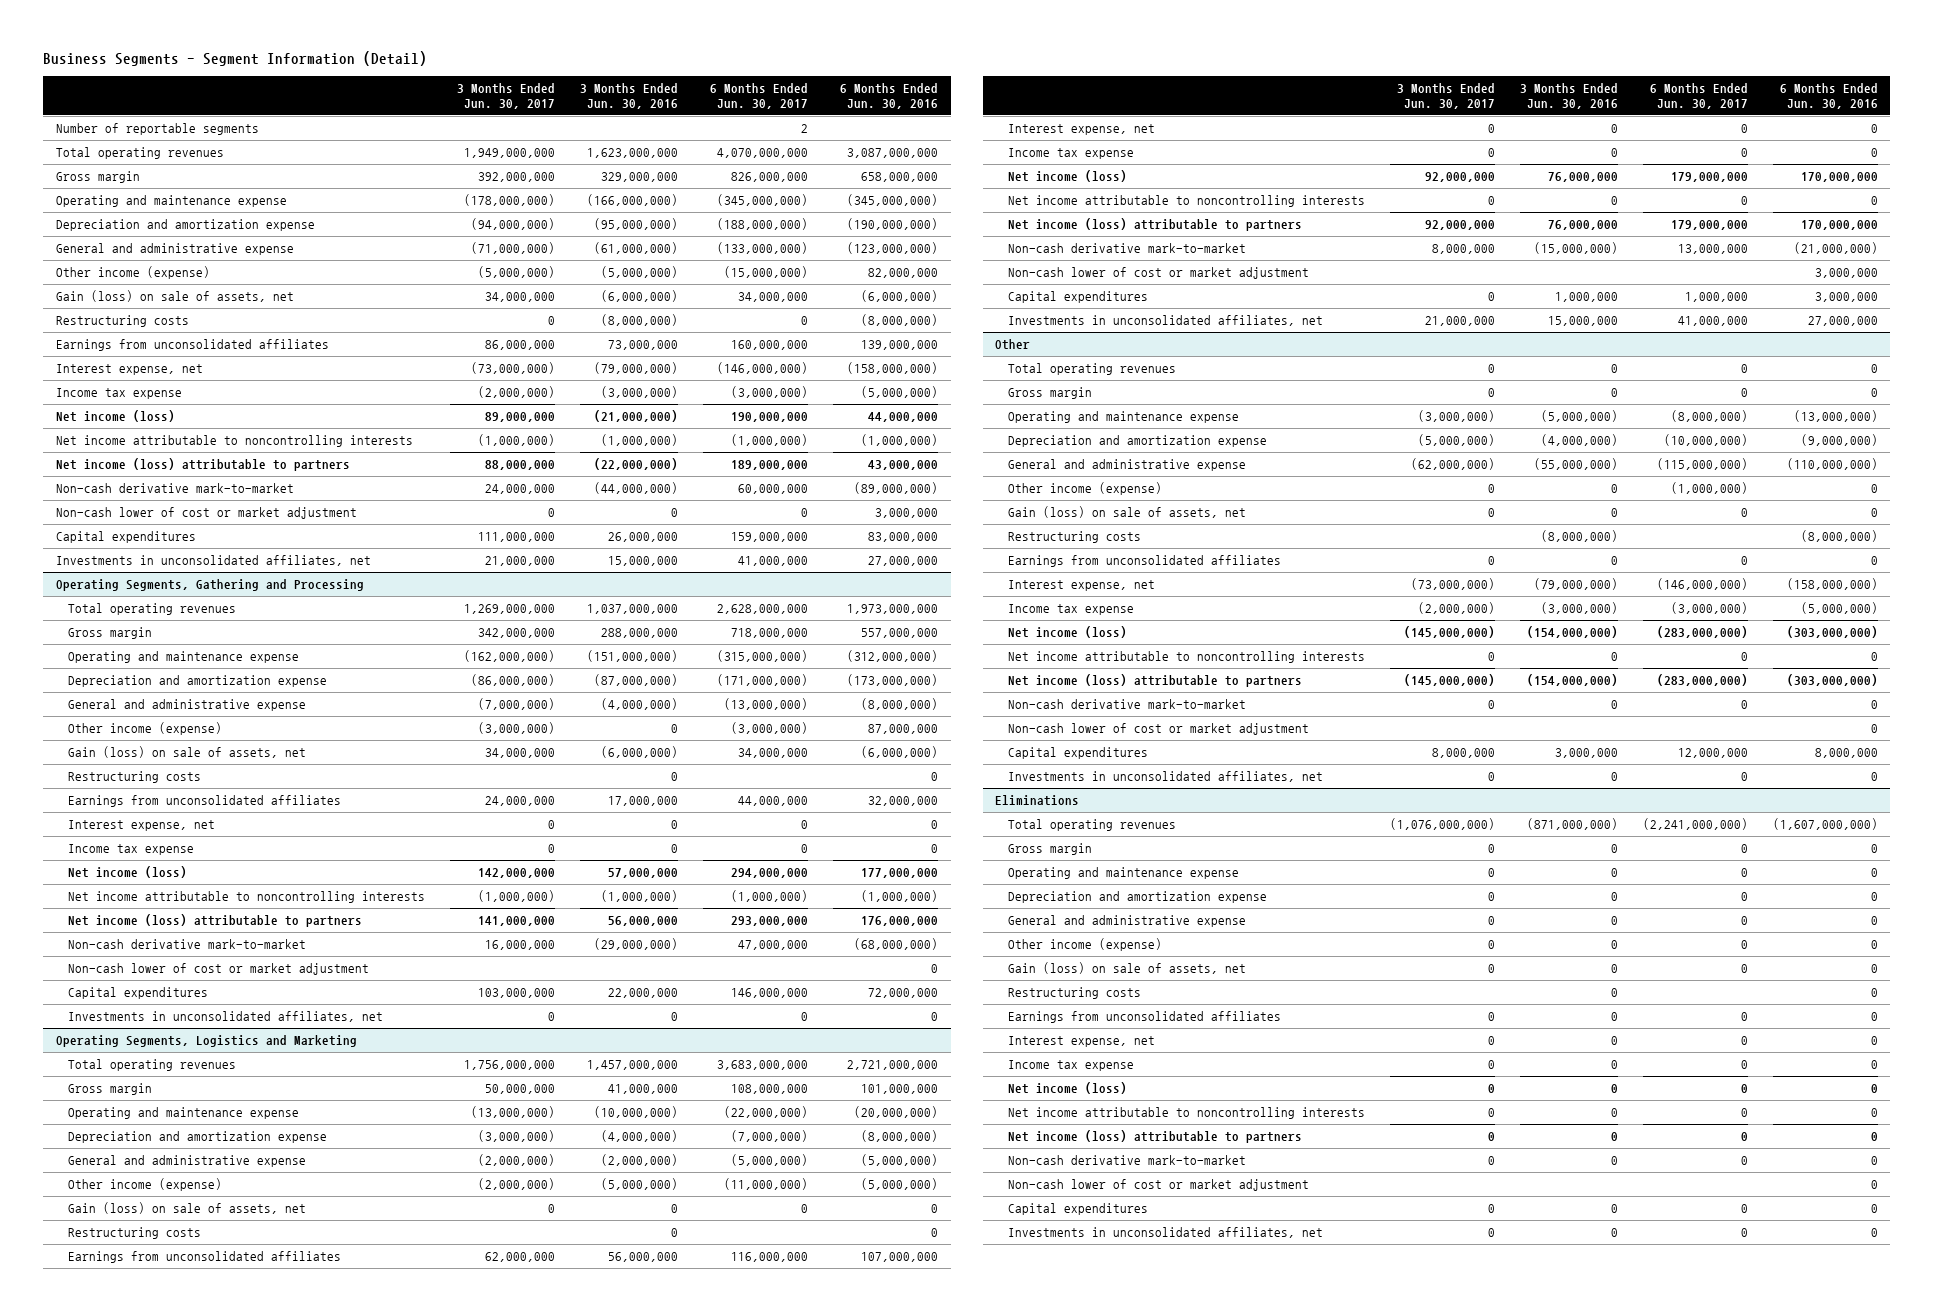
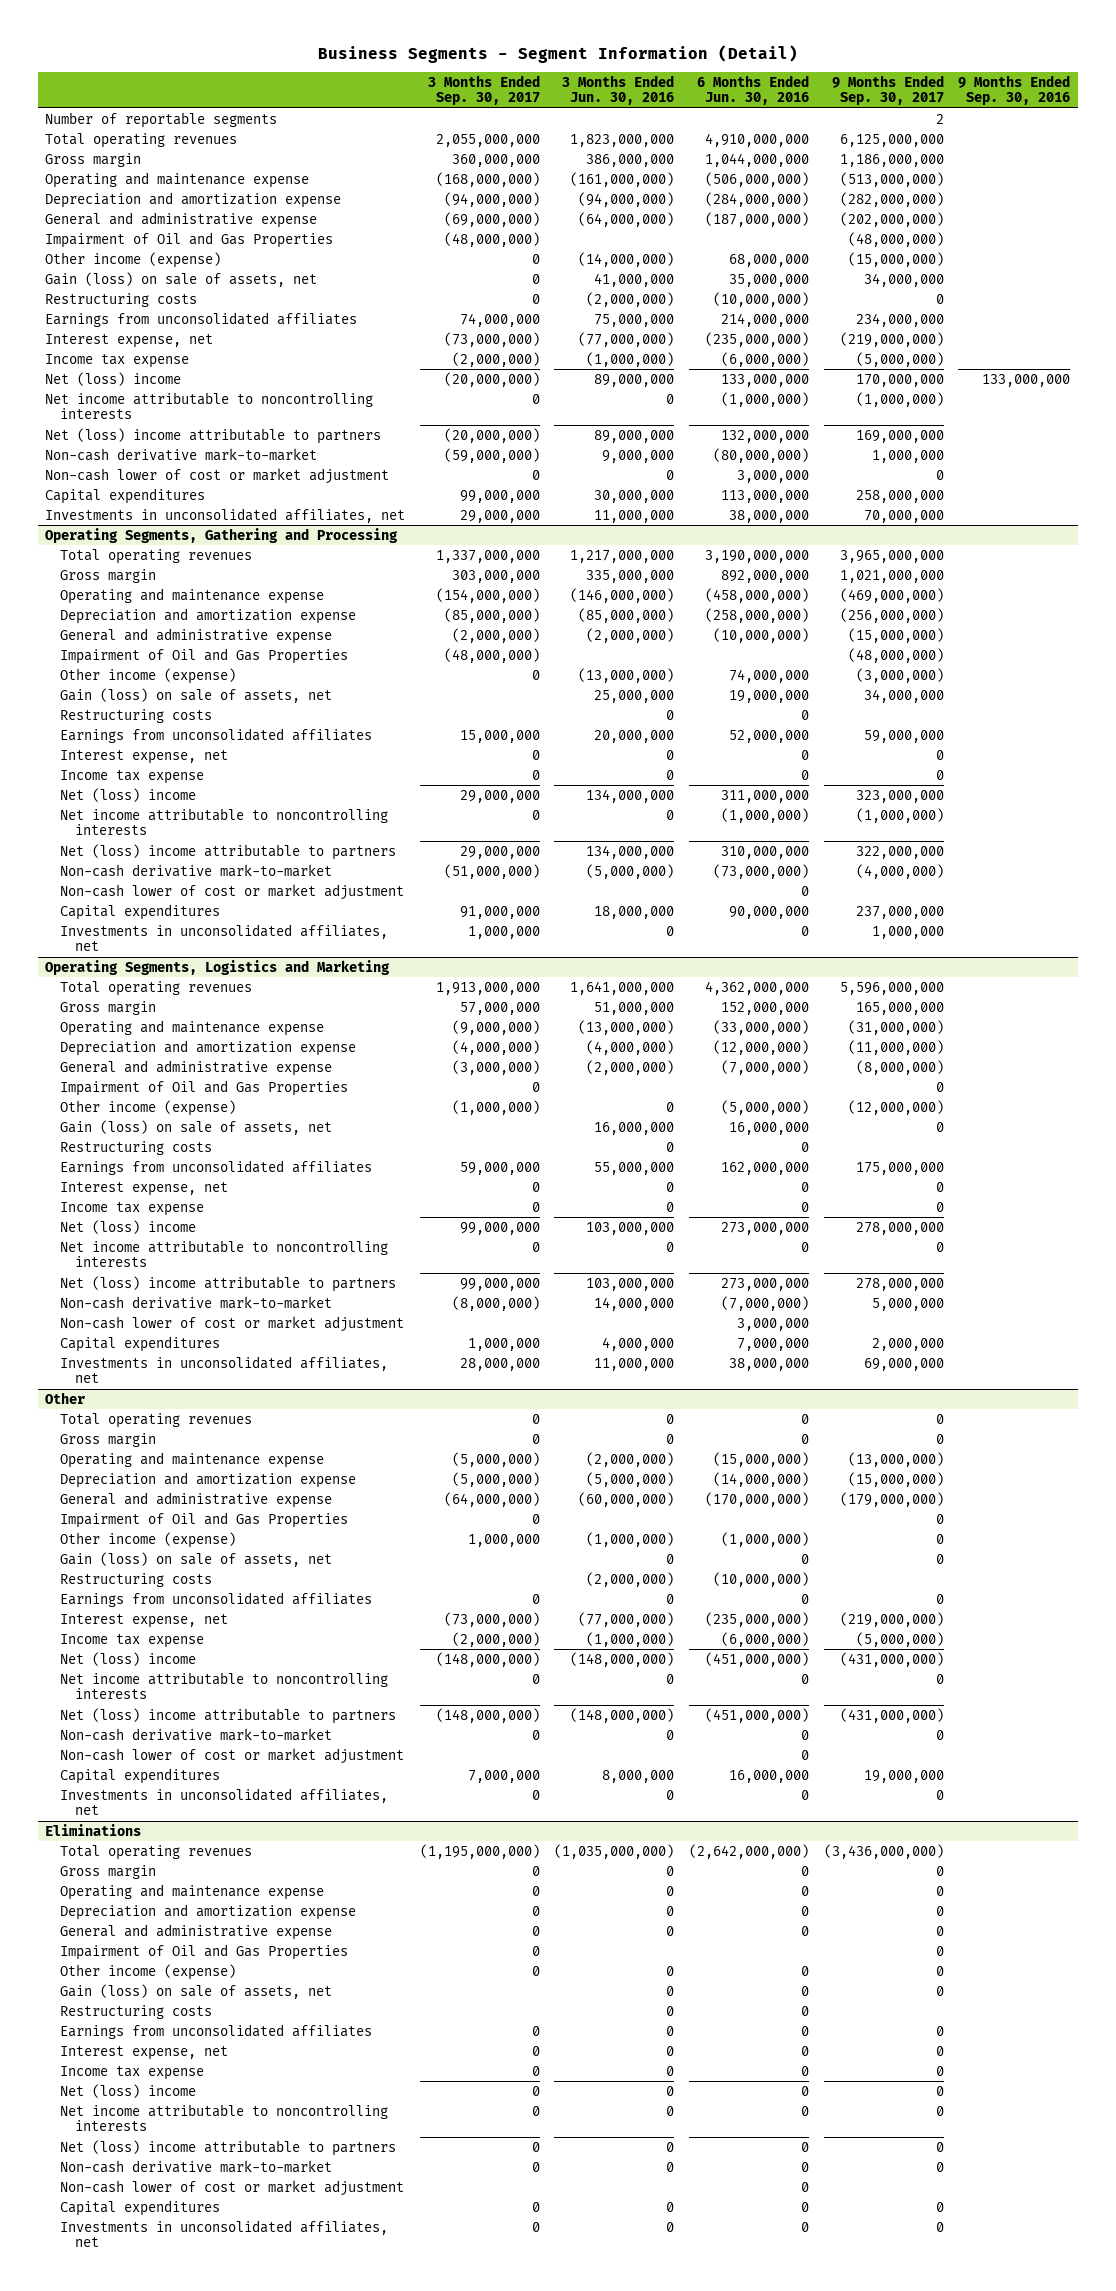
- | 3 Months Ended Jun. 30, 2017 | 3 Months Ended Jun. 30, 2016 | 6 Months Ended Jun. 30, 2017 | 6 Months Ended Jun. 30, 2016
+ | 3 Months Ended Sep. 30, 2017 | 3 Months Ended Jun. 30, 2016 | 6 Months Ended Jun. 30, 2016 | 9 Months Ended Sep. 30, 2017 | 9 Months Ended Sep. 30, 2016
- Total operating revenues | 1,949,000,000 | 1,623,000,000 | 4,070,000,000 | 3,087,000,000
- Gross margin | 392,000,000 | 329,000,000 | 826,000,000 | 658,000,000
- Operating and maintenance expense | (178,000,000) | (166,000,000) | (345,000,000) | (345,000,000)
- Depreciation and amortization expense | (94,000,000) | (95,000,000) | (188,000,000) | (190,000,000)
- General and administrative expense | (71,000,000) | (61,000,000) | (133,000,000) | (123,000,000)
- Other income (expense) | (5,000,000) | (5,000,000) | (15,000,000) | 82,000,000
- Gain (loss) on sale of assets, net | 34,000,000 | (6,000,000) | 34,000,000 | (6,000,000)
- Restructuring costs | 0 | (8,000,000) | 0 | (8,000,000)
- Earnings from unconsolidated affiliates | 86,000,000 | 73,000,000 | 160,000,000 | 139,000,000
- Interest expense, net | (73,000,000) | (79,000,000) | (146,000,000) | (158,000,000)
- Income tax expense | (2,000,000) | (3,000,000) | (3,000,000) | (5,000,000)
- Net income (loss) | 89,000,000 | (21,000,000) | 190,000,000 | 44,000,000
- Net income attributable to noncontrolling interests | (1,000,000) | (1,000,000) | (1,000,000) | (1,000,000)
- Net income (loss) attributable to partners | 88,000,000 | (22,000,000) | 189,000,000 | 43,000,000
- Non-cash derivative mark-to-market | 24,000,000 | (44,000,000) | 60,000,000 | (89,000,000)
+ Total operating revenues | 2,055,000,000 | 1,823,000,000 | 4,910,000,000 | 6,125,000,000 |
+ Gross margin | 360,000,000 | 386,000,000 | 1,044,000,000 | 1,186,000,000 |
+ Operating and maintenance expense | (168,000,000) | (161,000,000) | (506,000,000) | (513,000,000) |
+ Depreciation and amortization expense | (94,000,000) | (94,000,000) | (284,000,000) | (282,000,000) |
+ General and administrative expense | (69,000,000) | (64,000,000) | (187,000,000) | (202,000,000) |
+ Impairment of Oil and Gas Properties | (48,000,000) | | | (48,000,000) |
+ Other income (expense) | 0 | (14,000,000) | 68,000,000 | (15,000,000) |
+ Gain (loss) on sale of assets, net | 0 | 41,000,000 | 35,000,000 | 34,000,000 |
+ Restructuring costs | 0 | (2,000,000) | (10,000,000) | 0 |
+ Earnings from unconsolidated affiliates | 74,000,000 | 75,000,000 | 214,000,000 | 234,000,000 |
+ Interest expense, net | (73,000,000) | (77,000,000) | (235,000,000) | (219,000,000) |
+ Income tax expense | (2,000,000) | (1,000,000) | (6,000,000) | (5,000,000) |
+ Net (loss) income | (20,000,000) | 89,000,000 | 133,000,000 | 170,000,000 | 133,000,000
+ Net income attributable to noncontrolling interests | 0 | 0 | (1,000,000) | (1,000,000) |
+ Net (loss) income attributable to partners | (20,000,000) | 89,000,000 | 132,000,000 | 169,000,000 |
+ Non-cash derivative mark-to-market | (59,000,000) | 9,000,000 | (80,000,000) | 1,000,000 |
- Capital expenditures | 111,000,000 | 26,000,000 | 159,000,000 | 83,000,000
- Investments in unconsolidated affiliates, net | 21,000,000 | 15,000,000 | 41,000,000 | 27,000,000
+ Capital expenditures | 99,000,000 | 30,000,000 | 113,000,000 | 258,000,000 |
+ Investments in unconsolidated affiliates, net | 29,000,000 | 11,000,000 | 38,000,000 | 70,000,000 |
@ Operating Segments, Gathering and Processing
- Total operating revenues | 1,269,000,000 | 1,037,000,000 | 2,628,000,000 | 1,973,000,000
- Gross margin | 342,000,000 | 288,000,000 | 718,000,000 | 557,000,000
- Operating and maintenance expense | (162,000,000) | (151,000,000) | (315,000,000) | (312,000,000)
- Depreciation and amortization expense | (86,000,000) | (87,000,000) | (171,000,000) | (173,000,000)
- General and administrative expense | (7,000,000) | (4,000,000) | (13,000,000) | (8,000,000)
- Other income (expense) | (3,000,000) | 0 | (3,000,000) | 87,000,000
- Gain (loss) on sale of assets, net | 34,000,000 | (6,000,000) | 34,000,000 | (6,000,000)
+ Total operating revenues | 1,337,000,000 | 1,217,000,000 | 3,190,000,000 | 3,965,000,000 |
+ Gross margin | 303,000,000 | 335,000,000 | 892,000,000 | 1,021,000,000 |
+ Operating and maintenance expense | (154,000,000) | (146,000,000) | (458,000,000) | (469,000,000) |
+ Depreciation and amortization expense | (85,000,000) | (85,000,000) | (258,000,000) | (256,000,000) |
+ General and administrative expense | (2,000,000) | (2,000,000) | (10,000,000) | (15,000,000) |
+ Impairment of Oil and Gas Properties | (48,000,000) | | | (48,000,000) |
+ Other income (expense) | 0 | (13,000,000) | 74,000,000 | (3,000,000) |
+ Gain (loss) on sale of assets, net | | 25,000,000 | 19,000,000 | 34,000,000 |
- Earnings from unconsolidated affiliates | 24,000,000 | 17,000,000 | 44,000,000 | 32,000,000
+ Earnings from unconsolidated affiliates | 15,000,000 | 20,000,000 | 52,000,000 | 59,000,000 |
- Net income (loss) | 142,000,000 | 57,000,000 | 294,000,000 | 177,000,000
- Net income attributable to noncontrolling interests | (1,000,000) | (1,000,000) | (1,000,000) | (1,000,000)
- Net income (loss) attributable to partners | 141,000,000 | 56,000,000 | 293,000,000 | 176,000,000
- Non-cash derivative mark-to-market | 16,000,000 | (29,000,000) | 47,000,000 | (68,000,000)
+ Net (loss) income | 29,000,000 | 134,000,000 | 311,000,000 | 323,000,000 |
+ Net income attributable to noncontrolling interests | 0 | 0 | (1,000,000) | (1,000,000) |
+ Net (loss) income attributable to partners | 29,000,000 | 134,000,000 | 310,000,000 | 322,000,000 |
+ Non-cash derivative mark-to-market | (51,000,000) | (5,000,000) | (73,000,000) | (4,000,000) |
- Capital expenditures | 103,000,000 | 22,000,000 | 146,000,000 | 72,000,000
+ Capital expenditures | 91,000,000 | 18,000,000 | 90,000,000 | 237,000,000 |
@ Operating Segments, Logistics and Marketing
- Total operating revenues | 1,756,000,000 | 1,457,000,000 | 3,683,000,000 | 2,721,000,000
- Gross margin | 50,000,000 | 41,000,000 | 108,000,000 | 101,000,000
- Operating and maintenance expense | (13,000,000) | (10,000,000) | (22,000,000) | (20,000,000)
- Depreciation and amortization expense | (3,000,000) | (4,000,000) | (7,000,000) | (8,000,000)
- General and administrative expense | (2,000,000) | (2,000,000) | (5,000,000) | (5,000,000)
- Other income (expense) | (2,000,000) | (5,000,000) | (11,000,000) | (5,000,000)
- Gain (loss) on sale of assets, net | 0 | 0 | 0 | 0
+ Total operating revenues | 1,913,000,000 | 1,641,000,000 | 4,362,000,000 | 5,596,000,000 |
+ Gross margin | 57,000,000 | 51,000,000 | 152,000,000 | 165,000,000 |
+ Operating and maintenance expense | (9,000,000) | (13,000,000) | (33,000,000) | (31,000,000) |
+ Depreciation and amortization expense | (4,000,000) | (4,000,000) | (12,000,000) | (11,000,000) |
+ General and administrative expense | (3,000,000) | (2,000,000) | (7,000,000) | (8,000,000) |
+ Impairment of Oil and Gas Properties | 0 | | | 0 |
+ Other income (expense) | (1,000,000) | 0 | (5,000,000) | (12,000,000) |
+ Gain (loss) on sale of assets, net | | 16,000,000 | 16,000,000 | 0 |
- Earnings from unconsolidated affiliates | 62,000,000 | 56,000,000 | 116,000,000 | 107,000,000
+ Earnings from unconsolidated affiliates | 59,000,000 | 55,000,000 | 162,000,000 | 175,000,000 |
- Net income (loss) | 92,000,000 | 76,000,000 | 179,000,000 | 170,000,000
+ Net (loss) income | 99,000,000 | 103,000,000 | 273,000,000 | 278,000,000 |
- Net income (loss) attributable to partners | 92,000,000 | 76,000,000 | 179,000,000 | 170,000,000
- Non-cash derivative mark-to-market | 8,000,000 | (15,000,000) | 13,000,000 | (21,000,000)
+ Net (loss) income attributable to partners | 99,000,000 | 103,000,000 | 273,000,000 | 278,000,000 |
+ Non-cash derivative mark-to-market | (8,000,000) | 14,000,000 | (7,000,000) | 5,000,000 |
- Capital expenditures | 0 | 1,000,000 | 1,000,000 | 3,000,000
- Investments in unconsolidated affiliates, net | 21,000,000 | 15,000,000 | 41,000,000 | 27,000,000
+ Capital expenditures | 1,000,000 | 4,000,000 | 7,000,000 | 2,000,000 |
+ Investments in unconsolidated affiliates, net | 28,000,000 | 11,000,000 | 38,000,000 | 69,000,000 |
@ Other
- Operating and maintenance expense | (3,000,000) | (5,000,000) | (8,000,000) | (13,000,000)
- Depreciation and amortization expense | (5,000,000) | (4,000,000) | (10,000,000) | (9,000,000)
- General and administrative expense | (62,000,000) | (55,000,000) | (115,000,000) | (110,000,000)
- Other income (expense) | 0 | 0 | (1,000,000) | 0
+ Operating and maintenance expense | (5,000,000) | (2,000,000) | (15,000,000) | (13,000,000) |
+ Depreciation and amortization expense | (5,000,000) | (5,000,000) | (14,000,000) | (15,000,000) |
+ General and administrative expense | (64,000,000) | (60,000,000) | (170,000,000) | (179,000,000) |
+ Impairment of Oil and Gas Properties | 0 | | | 0 |
+ Other income (expense) | 1,000,000 | (1,000,000) | (1,000,000) | 0 |
- Restructuring costs | | (8,000,000) | | (8,000,000)
+ Restructuring costs | | (2,000,000) | (10,000,000) | |
- Interest expense, net | (73,000,000) | (79,000,000) | (146,000,000) | (158,000,000)
- Income tax expense | (2,000,000) | (3,000,000) | (3,000,000) | (5,000,000)
- Net income (loss) | (145,000,000) | (154,000,000) | (283,000,000) | (303,000,000)
+ Interest expense, net | (73,000,000) | (77,000,000) | (235,000,000) | (219,000,000) |
+ Income tax expense | (2,000,000) | (1,000,000) | (6,000,000) | (5,000,000) |
+ Net (loss) income | (148,000,000) | (148,000,000) | (451,000,000) | (431,000,000) |
- Net income (loss) attributable to partners | (145,000,000) | (154,000,000) | (283,000,000) | (303,000,000)
+ Net (loss) income attributable to partners | (148,000,000) | (148,000,000) | (451,000,000) | (431,000,000) |
- Capital expenditures | 8,000,000 | 3,000,000 | 12,000,000 | 8,000,000
+ Capital expenditures | 7,000,000 | 8,000,000 | 16,000,000 | 19,000,000 |
@ Eliminations
- Total operating revenues | (1,076,000,000) | (871,000,000) | (2,241,000,000) | (1,607,000,000)
+ Total operating revenues | (1,195,000,000) | (1,035,000,000) | (2,642,000,000) | (3,436,000,000) |
+ Impairment of Oil and Gas Properties | 0 | | | 0 |
- Net income (loss) | 0 | 0 | 0 | 0
+ Net (loss) income | 0 | 0 | 0 | 0 |
- Net income (loss) attributable to partners | 0 | 0 | 0 | 0
+ Net (loss) income attributable to partners | 0 | 0 | 0 | 0 |

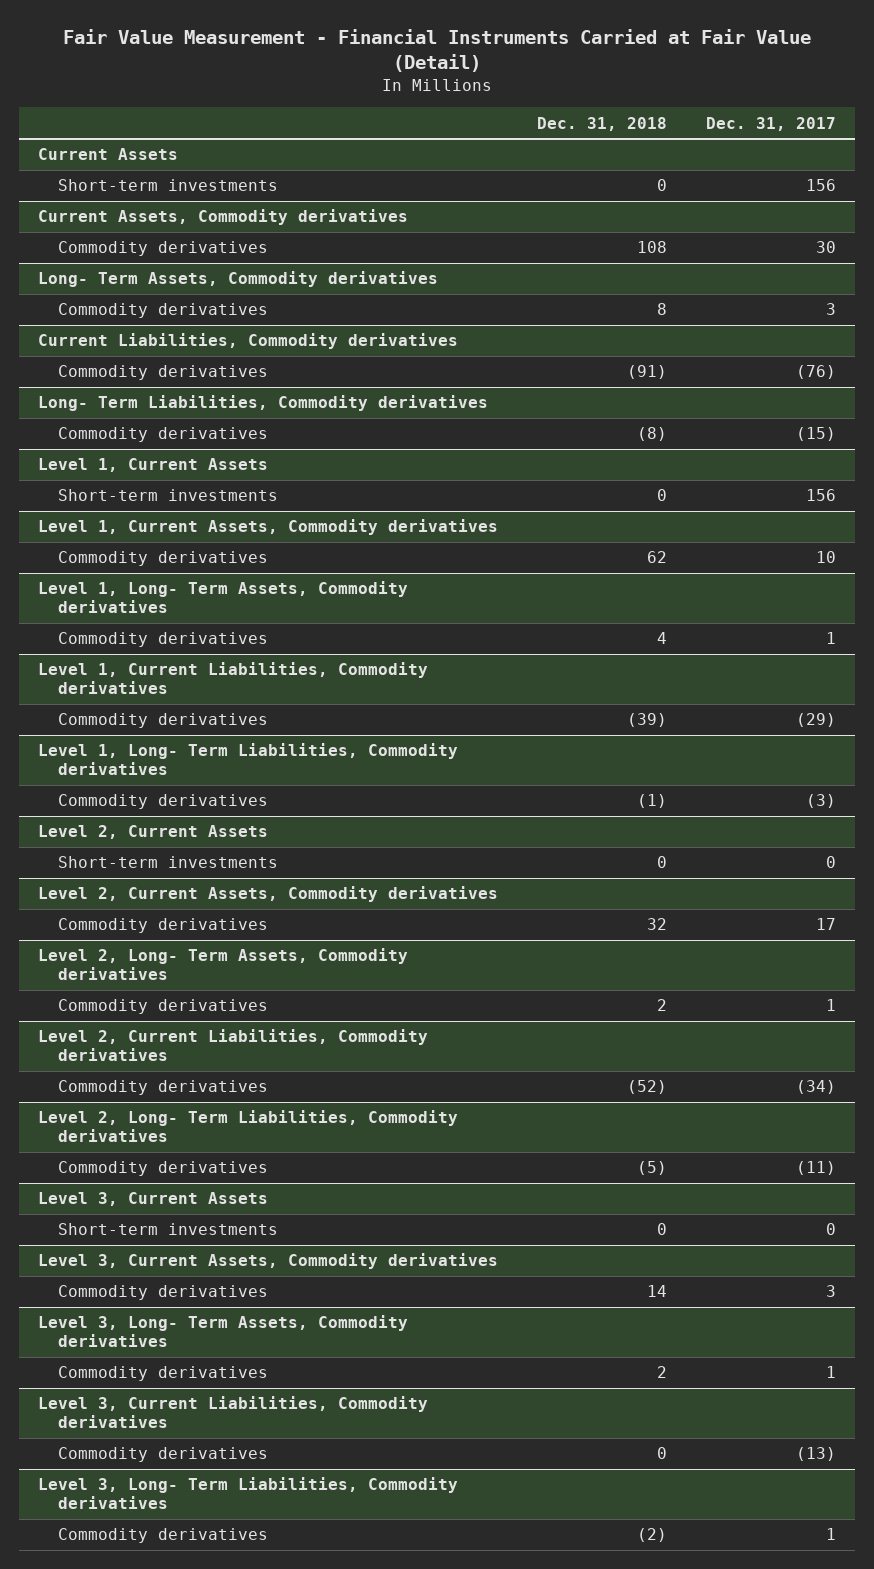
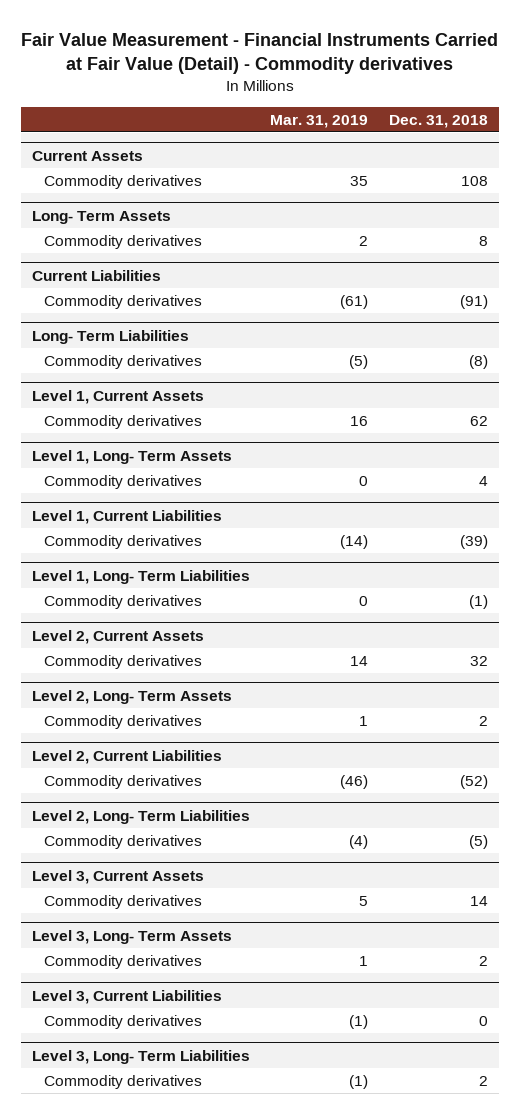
- Fair Value Measurement - Financial Instruments Carried at Fair Value (Detail)
+ Fair Value Measurement - Financial Instruments Carried at Fair Value (Detail) - Commodity derivatives
- | Dec. 31, 2018 | Dec. 31, 2017
+ | Mar. 31, 2019 | Dec. 31, 2018
@ Current Assets
- Short-term investments | 0 | 156
- Current Assets, Commodity derivatives
- Long- Term Assets, Commodity derivatives
+ Long- Term Assets
- Current Liabilities, Commodity derivatives
+ Current Liabilities
- Long- Term Liabilities, Commodity derivatives
+ Long- Term Liabilities
@ Level 1, Current Assets
- Short-term investments | 0 | 156
- Level 1, Current Assets, Commodity derivatives
- Level 1, Long- Term Assets, Commodity derivatives
+ Level 1, Long- Term Assets
- Level 1, Current Liabilities, Commodity derivatives
+ Level 1, Current Liabilities
- Level 1, Long- Term Liabilities, Commodity derivatives
+ Level 1, Long- Term Liabilities
@ Level 2, Current Assets
- Short-term investments | 0 | 0
- Level 2, Current Assets, Commodity derivatives
- Level 2, Long- Term Assets, Commodity derivatives
+ Level 2, Long- Term Assets
- Level 2, Current Liabilities, Commodity derivatives
+ Level 2, Current Liabilities
- Level 2, Long- Term Liabilities, Commodity derivatives
+ Level 2, Long- Term Liabilities
@ Level 3, Current Assets
- Short-term investments | 0 | 0
- Level 3, Current Assets, Commodity derivatives
- Level 3, Long- Term Assets, Commodity derivatives
+ Level 3, Long- Term Assets
- Level 3, Current Liabilities, Commodity derivatives
+ Level 3, Current Liabilities
- Level 3, Long- Term Liabilities, Commodity derivatives
- Commodity derivatives | (2) | 1
+ Level 3, Long- Term Liabilities
+ Commodity derivatives | (1) | 2

